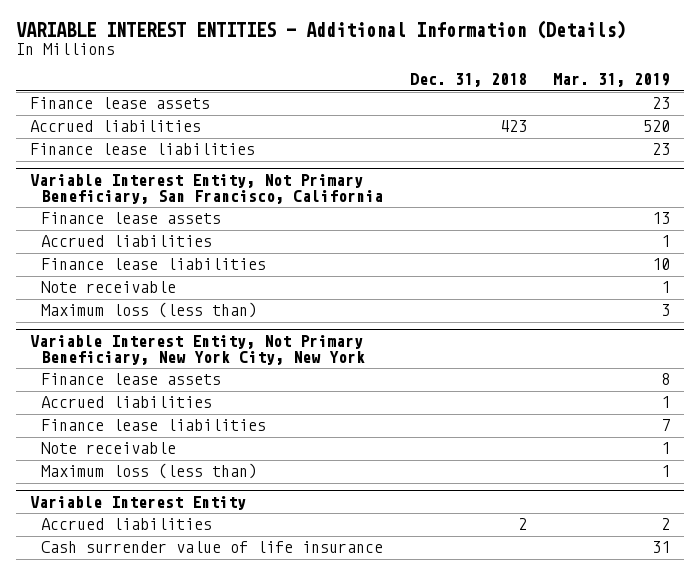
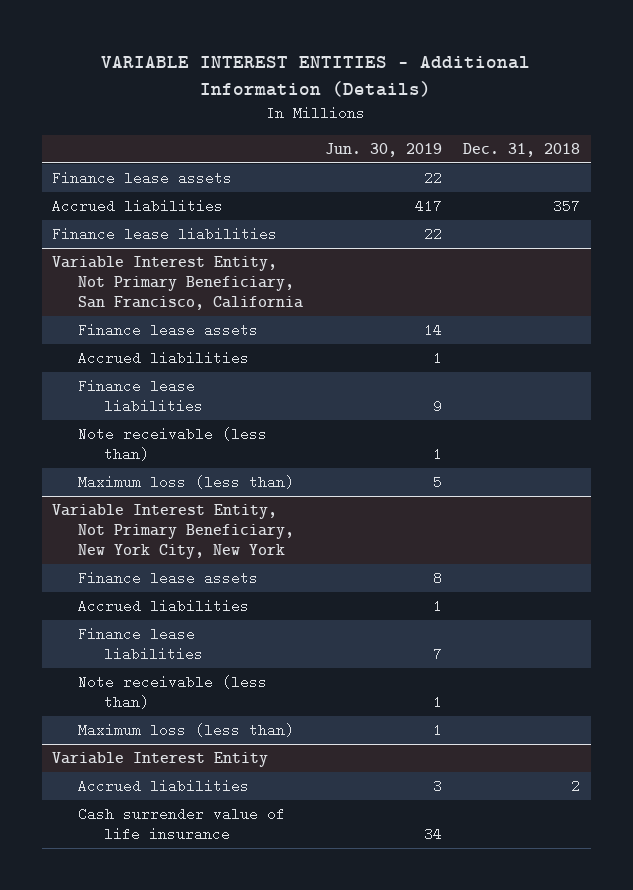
- | Dec. 31, 2018 | Mar. 31, 2019
+ | Jun. 30, 2019 | Dec. 31, 2018
- Accrued liabilities | 423 | 520
+ Accrued liabilities | 417 | 357
@ Variable Interest Entity, Not Primary Beneficiary, San Francisco, California
- Note receivable | | 1
+ Note receivable (less than) | 1 |
@ Variable Interest Entity, Not Primary Beneficiary, New York City, New York
- Note receivable | | 1
+ Note receivable (less than) | 1 |

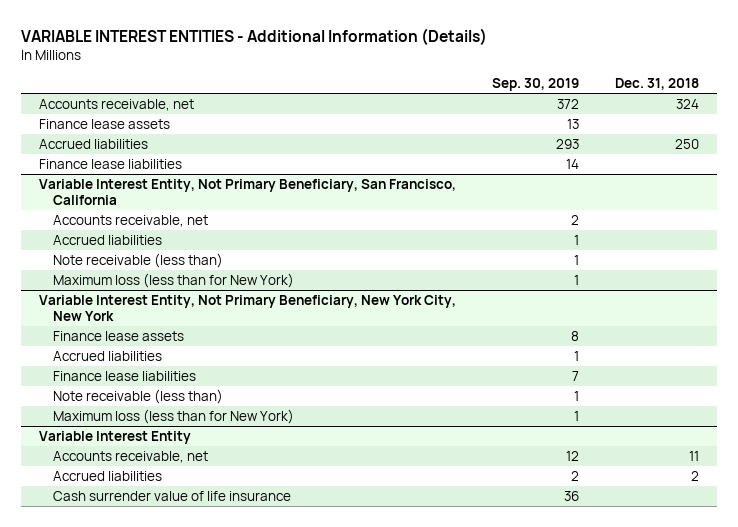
- | Jun. 30, 2019 | Dec. 31, 2018
+ | Sep. 30, 2019 | Dec. 31, 2018
+ Accounts receivable, net | 372 | 324
- Accrued liabilities | 417 | 357
+ Accrued liabilities | 293 | 250
@ Variable Interest Entity, Not Primary Beneficiary, San Francisco, California
- Finance lease assets | 14 |
+ Accounts receivable, net | 2 |
- Finance lease liabilities | 9 |
- Maximum loss (less than) | 5 |
+ Maximum loss (less than for New York) | 1 |
@ Variable Interest Entity, Not Primary Beneficiary, New York City, New York
- Maximum loss (less than) | 1 |
+ Maximum loss (less than for New York) | 1 |
@ Variable Interest Entity
+ Accounts receivable, net | 12 | 11

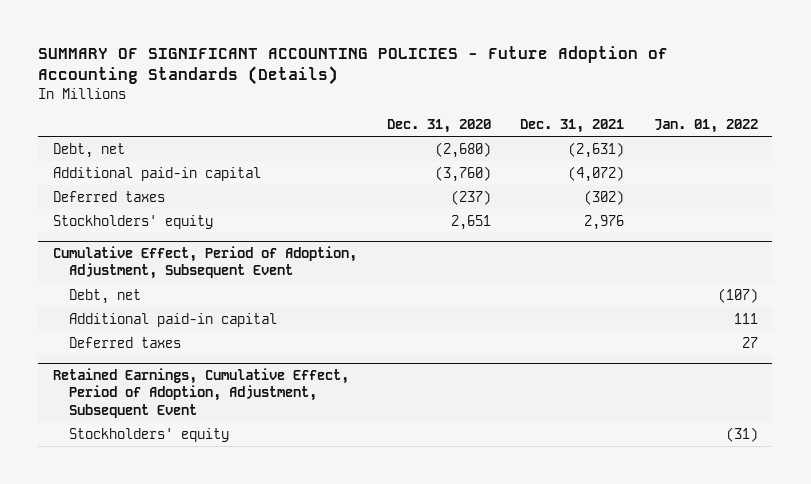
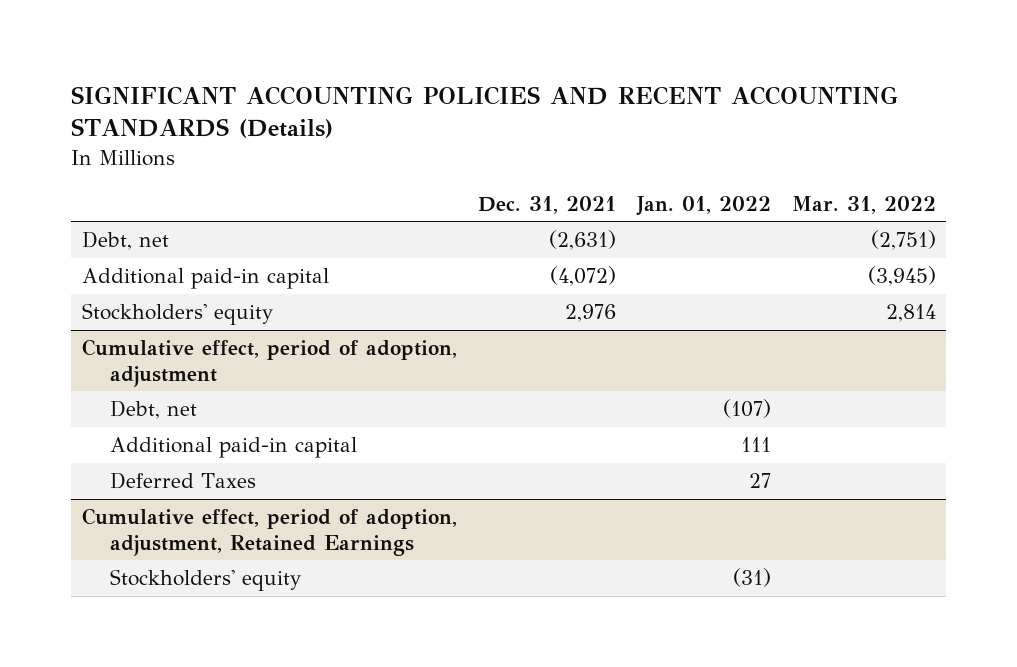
- SUMMARY OF SIGNIFICANT ACCOUNTING POLICIES - Future Adoption of Accounting Standards (Details)
+ SIGNIFICANT ACCOUNTING POLICIES AND RECENT ACCOUNTING STANDARDS (Details)
- | Dec. 31, 2020 | Dec. 31, 2021 | Jan. 01, 2022
+ | Dec. 31, 2021 | Jan. 01, 2022 | Mar. 31, 2022
- Deferred taxes | (237) | (302) |
- Cumulative Effect, Period of Adoption, Adjustment, Subsequent Event
+ Cumulative effect, period of adoption, adjustment
- Deferred taxes | | | 27
- Retained Earnings, Cumulative Effect, Period of Adoption, Adjustment, Subsequent Event
+ Deferred Taxes | | 27 |
+ Cumulative effect, period of adoption, adjustment, Retained Earnings

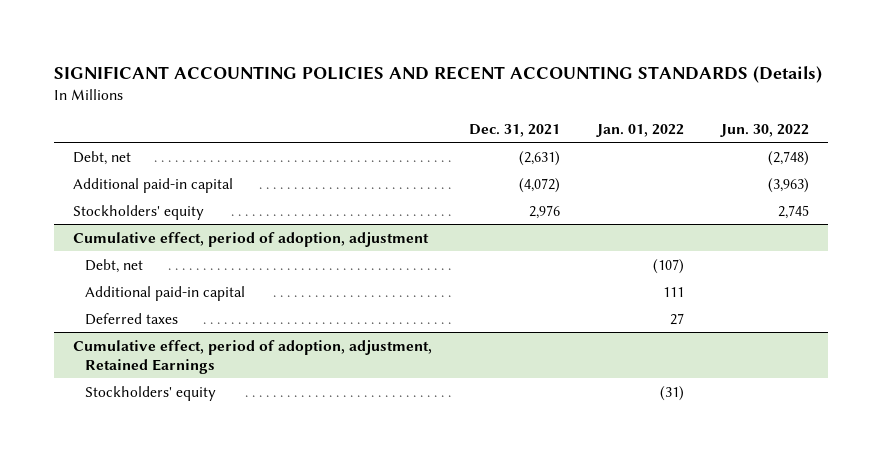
- | Dec. 31, 2021 | Jan. 01, 2022 | Mar. 31, 2022
+ | Dec. 31, 2021 | Jan. 01, 2022 | Jun. 30, 2022
@ Cumulative effect, period of adoption, adjustment
- Deferred Taxes | | 27 |
+ Deferred taxes | | 27 |

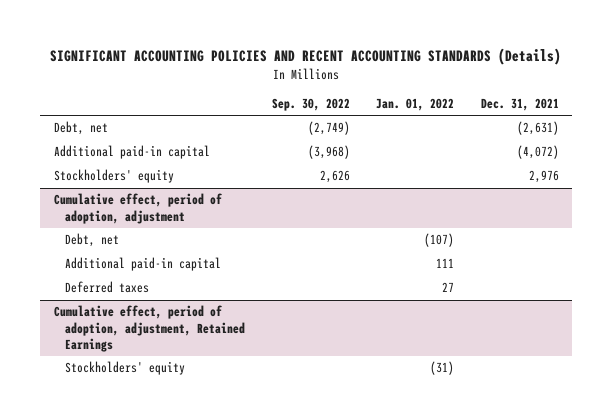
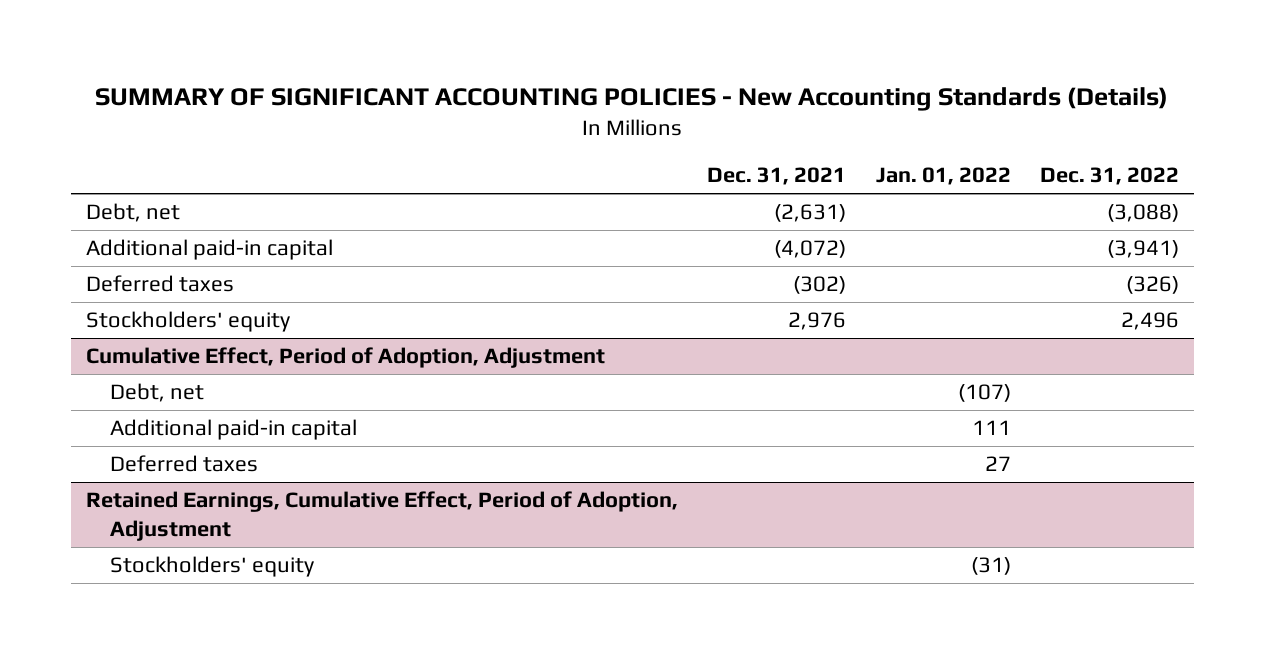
- SIGNIFICANT ACCOUNTING POLICIES AND RECENT ACCOUNTING STANDARDS (Details)
+ SUMMARY OF SIGNIFICANT ACCOUNTING POLICIES - New Accounting Standards (Details)
- | Sep. 30, 2022 | Jan. 01, 2022 | Dec. 31, 2021
+ | Dec. 31, 2021 | Jan. 01, 2022 | Dec. 31, 2022
+ Deferred taxes | (302) | | (326)
- Cumulative effect, period of adoption, adjustment
+ Cumulative Effect, Period of Adoption, Adjustment
- Cumulative effect, period of adoption, adjustment, Retained Earnings
+ Retained Earnings, Cumulative Effect, Period of Adoption, Adjustment

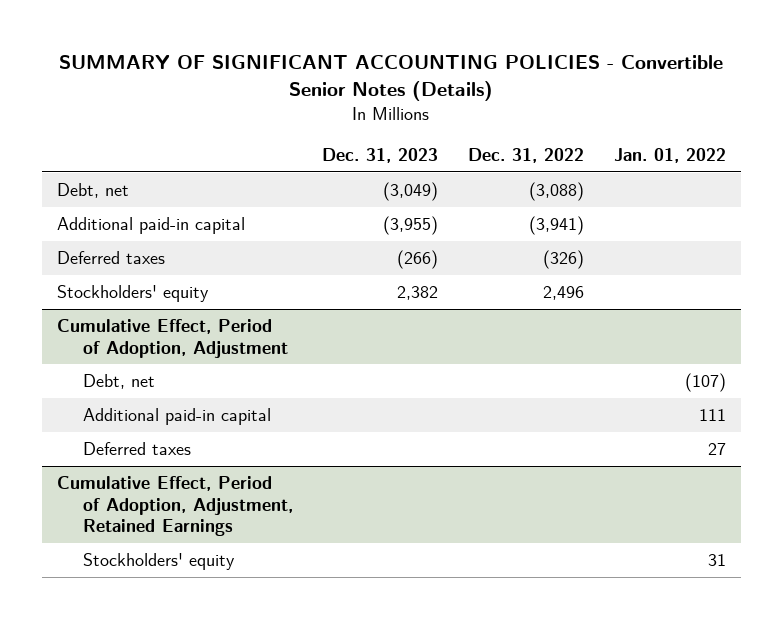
- SUMMARY OF SIGNIFICANT ACCOUNTING POLICIES - New Accounting Standards (Details)
+ SUMMARY OF SIGNIFICANT ACCOUNTING POLICIES - Convertible Senior Notes (Details)
- | Dec. 31, 2021 | Jan. 01, 2022 | Dec. 31, 2022
+ | Dec. 31, 2023 | Dec. 31, 2022 | Jan. 01, 2022
- Retained Earnings, Cumulative Effect, Period of Adoption, Adjustment
- Stockholders' equity | | (31) |
+ Cumulative Effect, Period of Adoption, Adjustment, Retained Earnings
+ Stockholders' equity | | | 31

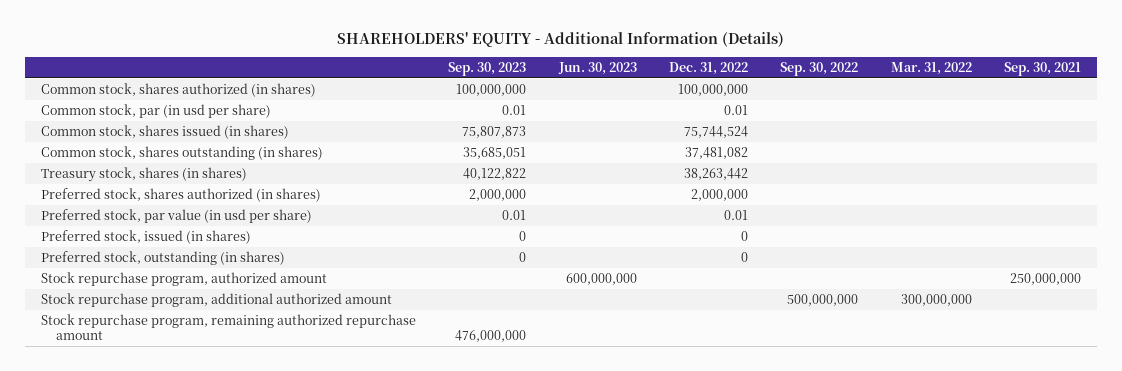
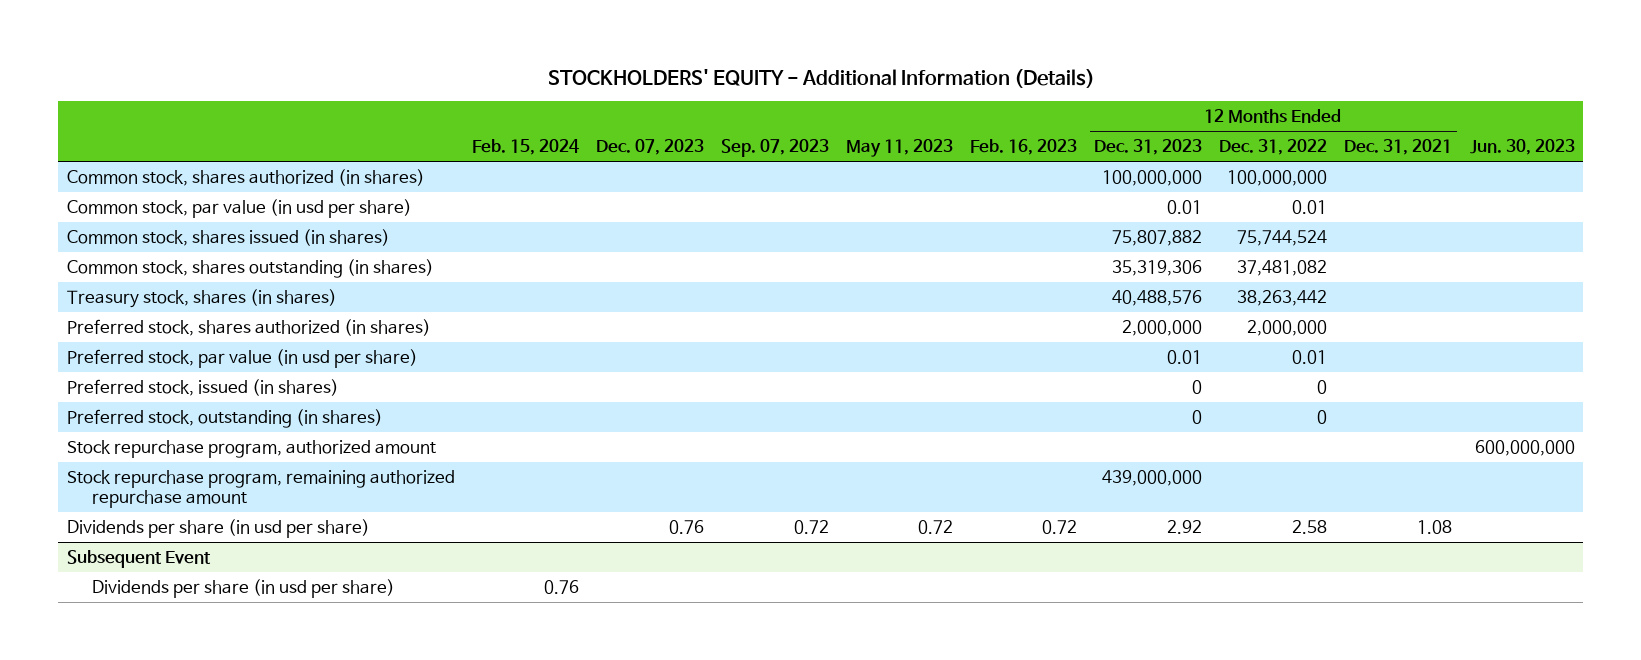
- SHAREHOLDERS' EQUITY - Additional Information (Details)
+ STOCKHOLDERS' EQUITY - Additional Information (Details)
- | Sep. 30, 2023 | Jun. 30, 2023 | Dec. 31, 2022 | Sep. 30, 2022 | Mar. 31, 2022 | Sep. 30, 2021
+ | Feb. 15, 2024 | Dec. 07, 2023 | Sep. 07, 2023 | May 11, 2023 | Feb. 16, 2023 | 12 Months Ended Dec. 31, 2023 | 12 Months Ended Dec. 31, 2022 | 12 Months Ended Dec. 31, 2021 | Jun. 30, 2023
- Common stock, par (in usd per share) | 0.01 | | 0.01 | | |
+ Common stock, par value (in usd per share) | | | | | | 0.01 | 0.01 | |
- Stock repurchase program, additional authorized amount | | | | 500,000,000 | 300,000,000 |
+ Dividends per share (in usd per share) | | 0.76 | 0.72 | 0.72 | 0.72 | 2.92 | 2.58 | 1.08 |
+ Subsequent Event
+ Dividends per share (in usd per share) | 0.76 | | | | | | | |

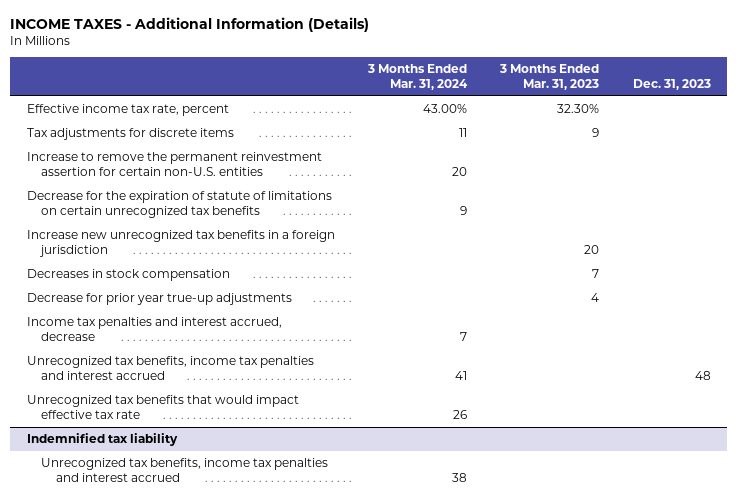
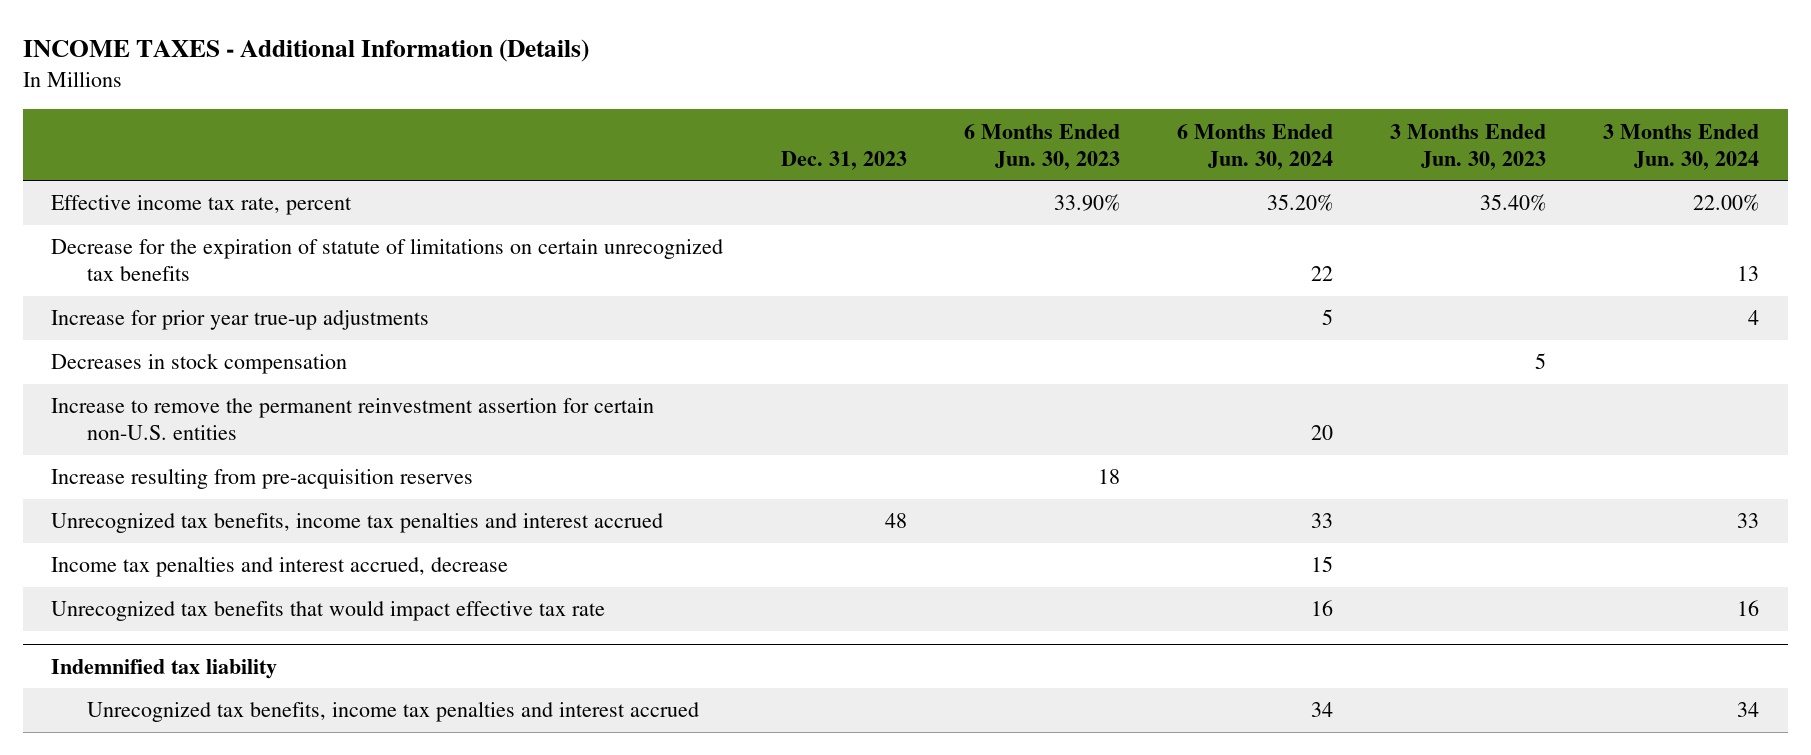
- | 3 Months Ended Mar. 31, 2024 | 3 Months Ended Mar. 31, 2023 | Dec. 31, 2023
+ | Dec. 31, 2023 | 6 Months Ended Jun. 30, 2023 | 6 Months Ended Jun. 30, 2024 | 3 Months Ended Jun. 30, 2023 | 3 Months Ended Jun. 30, 2024
- Tax adjustments for discrete items | 11 | 9 |
- Increase new unrecognized tax benefits in a foreign jurisdiction | | 20 |
+ Increase for prior year true-up adjustments | | | 5 | | 4
- Decrease for prior year true-up adjustments | | 4 |
moved down: Increase to remove the permanent reinvestment assertion for certain non-U.S. entities | | | 20 | |
+ Increase resulting from pre-acquisition reserves | | 18 | | |
moved down: Income tax penalties and interest accrued, decrease | | | 15 | |

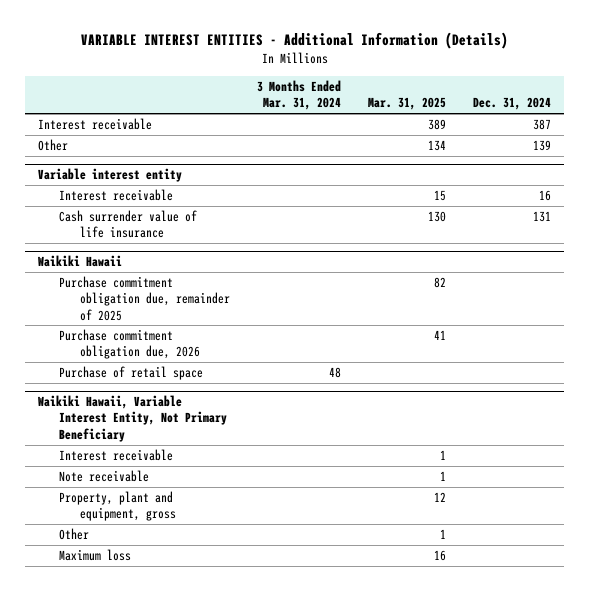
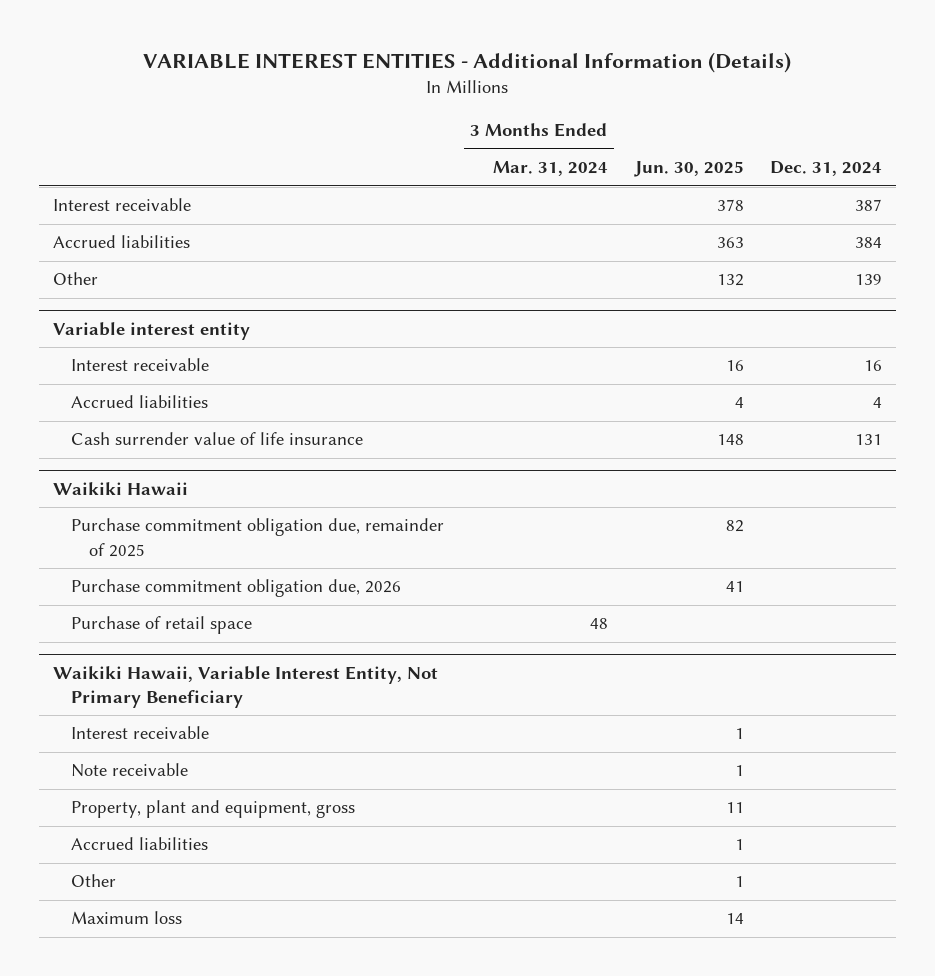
- | 3 Months Ended Mar. 31, 2024 | Mar. 31, 2025 | Dec. 31, 2024
+ | 3 Months Ended Mar. 31, 2024 | Jun. 30, 2025 | Dec. 31, 2024
+ Accrued liabilities | | 363 | 384
@ Variable interest entity
+ Accrued liabilities | | 4 | 4
@ Waikiki Hawaii, Variable Interest Entity, Not Primary Beneficiary
+ Accrued liabilities | | 1 |

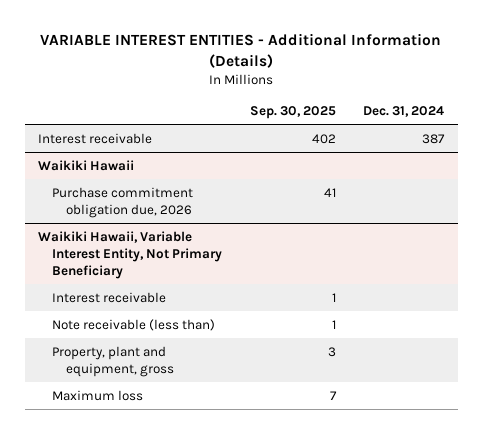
- | 3 Months Ended Mar. 31, 2024 | Jun. 30, 2025 | Dec. 31, 2024
+ | Sep. 30, 2025 | Dec. 31, 2024
- Accrued liabilities | | 363 | 384
- Other | | 132 | 139
- Variable interest entity
- Interest receivable | | 16 | 16
- Accrued liabilities | | 4 | 4
- Cash surrender value of life insurance | | 148 | 131
@ Waikiki Hawaii
- Purchase commitment obligation due, remainder of 2025 | | 82 |
- Purchase of retail space | 48 | |
@ Waikiki Hawaii, Variable Interest Entity, Not Primary Beneficiary
- Note receivable | | 1 |
+ Note receivable (less than) | 1 |
- Accrued liabilities | | 1 |
- Other | | 1 |

